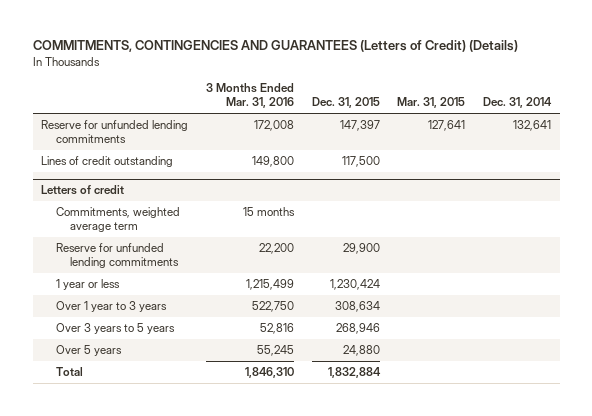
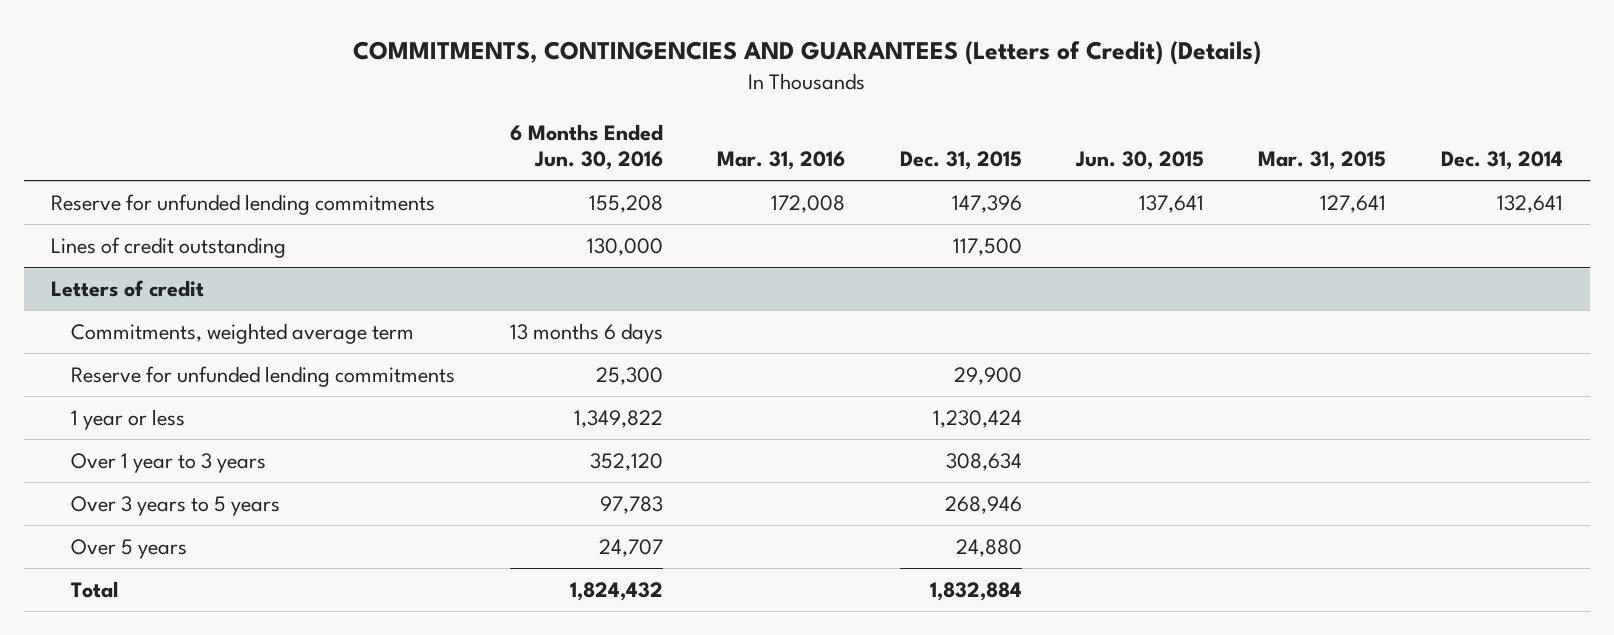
- | 3 Months Ended Mar. 31, 2016 | Dec. 31, 2015 | Mar. 31, 2015 | Dec. 31, 2014
+ | 6 Months Ended Jun. 30, 2016 | Mar. 31, 2016 | Dec. 31, 2015 | Jun. 30, 2015 | Mar. 31, 2015 | Dec. 31, 2014
- Reserve for unfunded lending commitments | 172,008 | 147,397 | 127,641 | 132,641
+ Reserve for unfunded lending commitments | 155,208 | 172,008 | 147,396 | 137,641 | 127,641 | 132,641

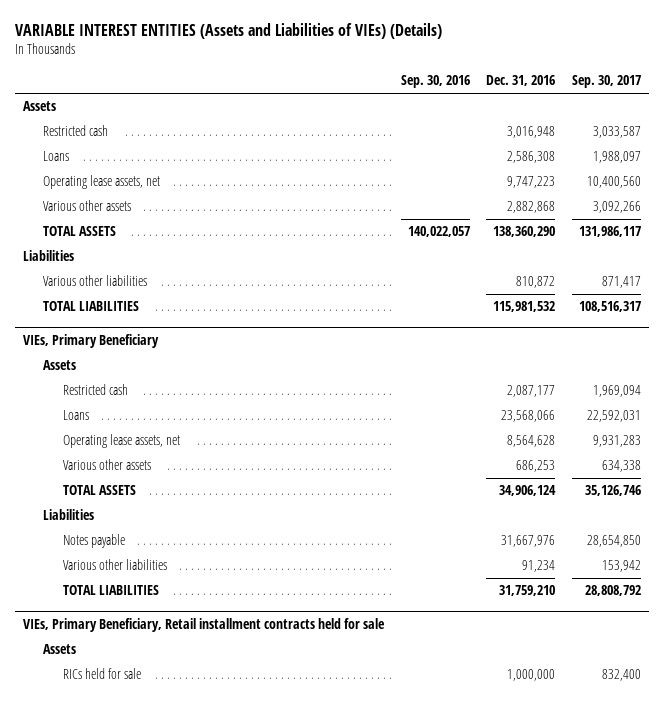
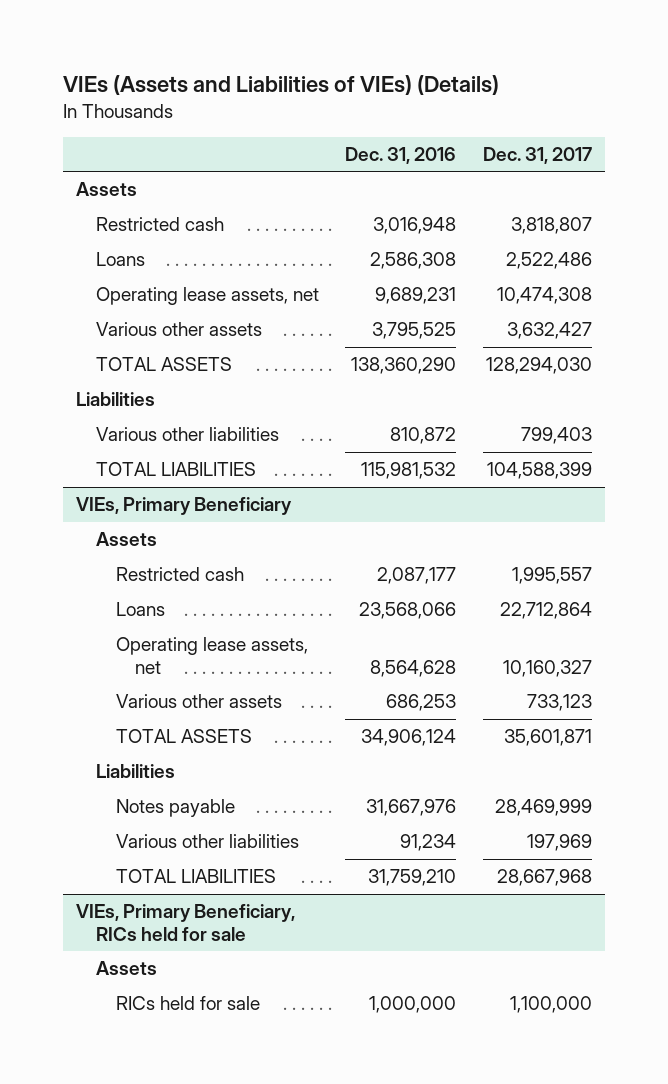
- VARIABLE INTEREST ENTITIES (Assets and Liabilities of VIEs) (Details)
+ VIEs (Assets and Liabilities of VIEs) (Details)
- | Sep. 30, 2016 | Dec. 31, 2016 | Sep. 30, 2017
+ | Dec. 31, 2016 | Dec. 31, 2017
- Operating lease assets, net | | 9,747,223 | 10,400,560
- Various other assets | | 2,882,868 | 3,092,266
+ Operating lease assets, net | 9,689,231 | 10,474,308
+ Various other assets | 3,795,525 | 3,632,427
- VIEs, Primary Beneficiary, Retail installment contracts held for sale
+ VIEs, Primary Beneficiary, RICs held for sale

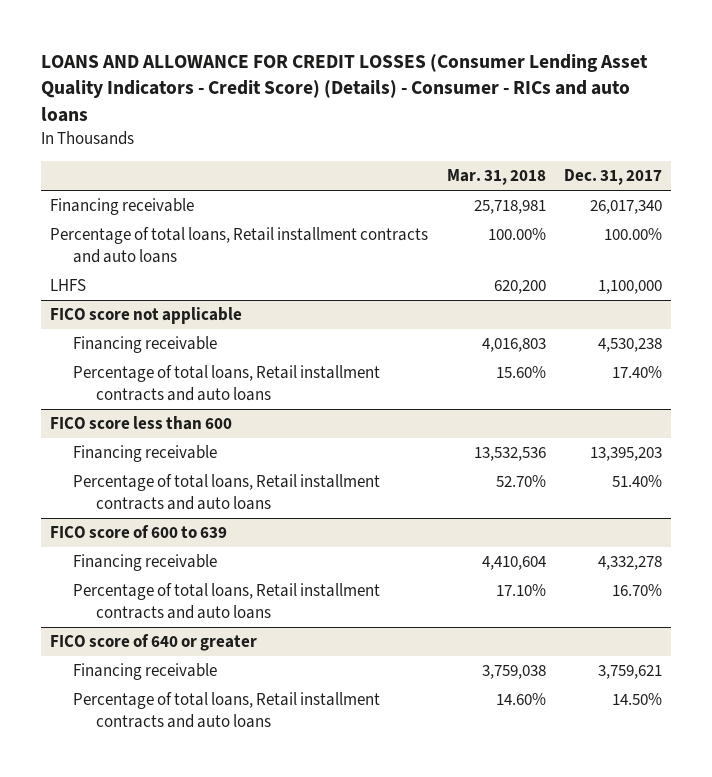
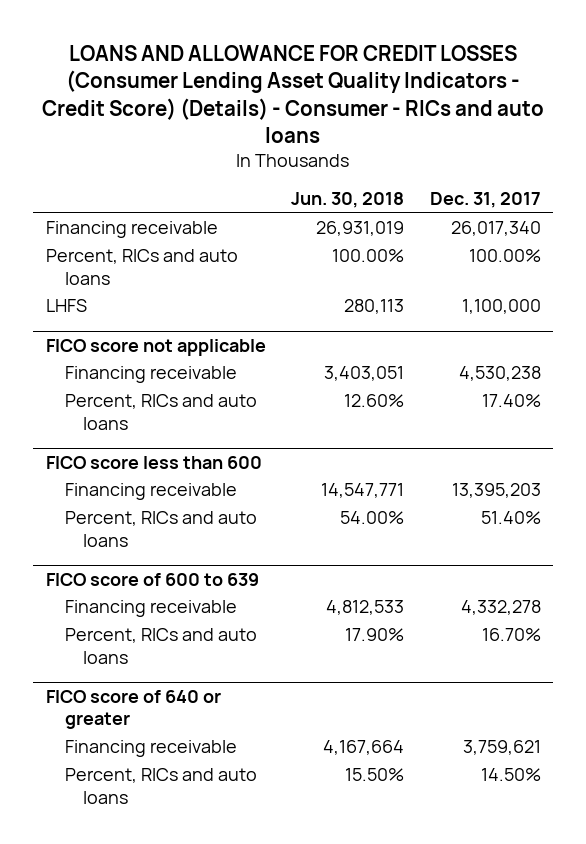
- | Mar. 31, 2018 | Dec. 31, 2017
+ | Jun. 30, 2018 | Dec. 31, 2017
- Percentage of total loans, Retail installment contracts and auto loans | 100.00% | 100.00%
+ Percent, RICs and auto loans | 100.00% | 100.00%
@ FICO score not applicable
- Percentage of total loans, Retail installment contracts and auto loans | 15.60% | 17.40%
+ Percent, RICs and auto loans | 12.60% | 17.40%
@ FICO score less than 600
- Percentage of total loans, Retail installment contracts and auto loans | 52.70% | 51.40%
+ Percent, RICs and auto loans | 54.00% | 51.40%
@ FICO score of 600 to 639
- Percentage of total loans, Retail installment contracts and auto loans | 17.10% | 16.70%
+ Percent, RICs and auto loans | 17.90% | 16.70%
@ FICO score of 640 or greater
- Percentage of total loans, Retail installment contracts and auto loans | 14.60% | 14.50%
+ Percent, RICs and auto loans | 15.50% | 14.50%

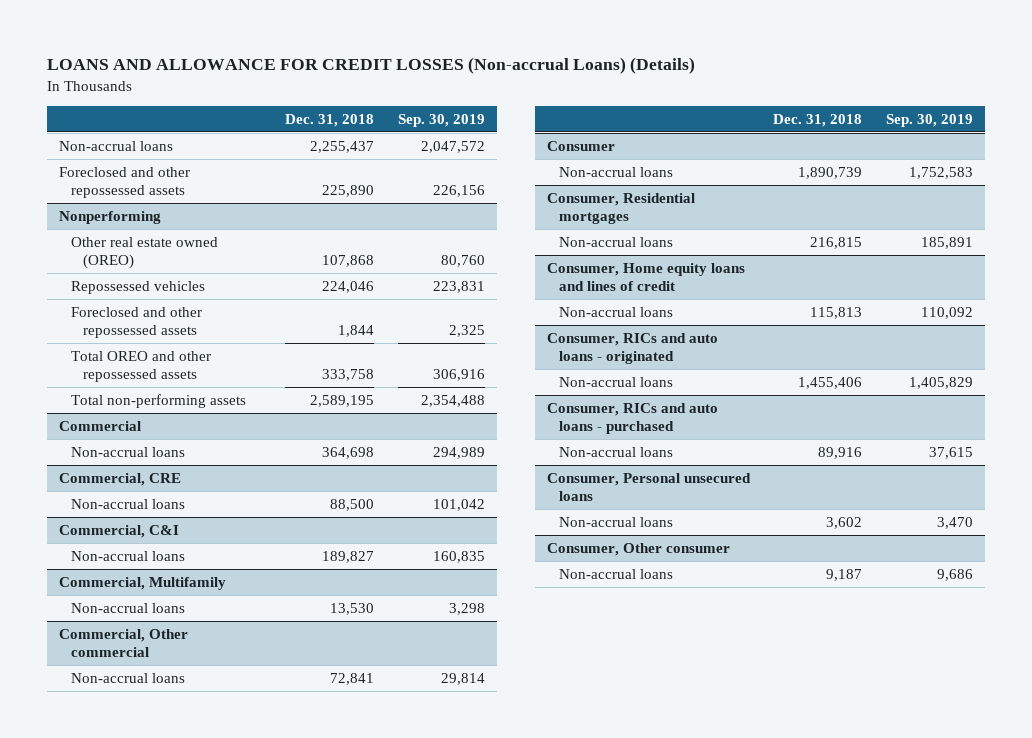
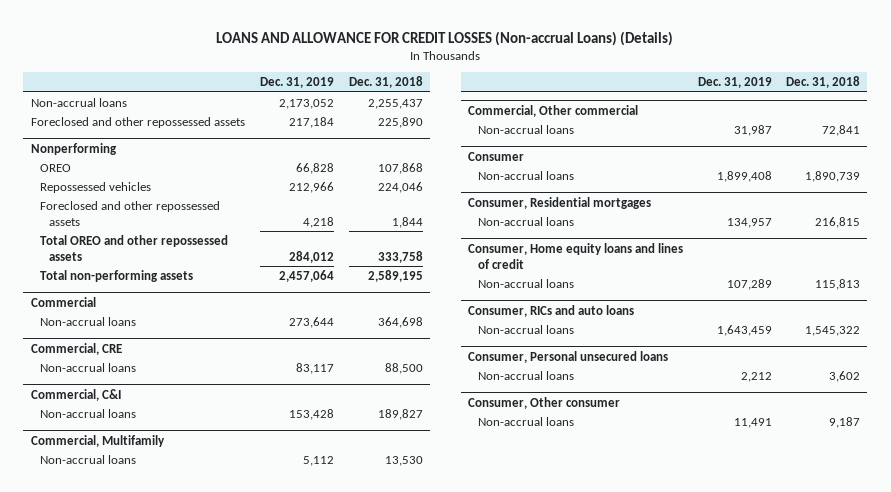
- | Dec. 31, 2018 | Sep. 30, 2019
+ | Dec. 31, 2019 | Dec. 31, 2018
@ Nonperforming
- Other real estate owned (OREO) | 107,868 | 80,760
+ OREO | 66,828 | 107,868
- Consumer, RICs and auto loans - originated
- Non-accrual loans | 1,455,406 | 1,405,829
- Consumer, RICs and auto loans - purchased
- Non-accrual loans | 89,916 | 37,615
+ Consumer, RICs and auto loans
+ Non-accrual loans | 1,643,459 | 1,545,322

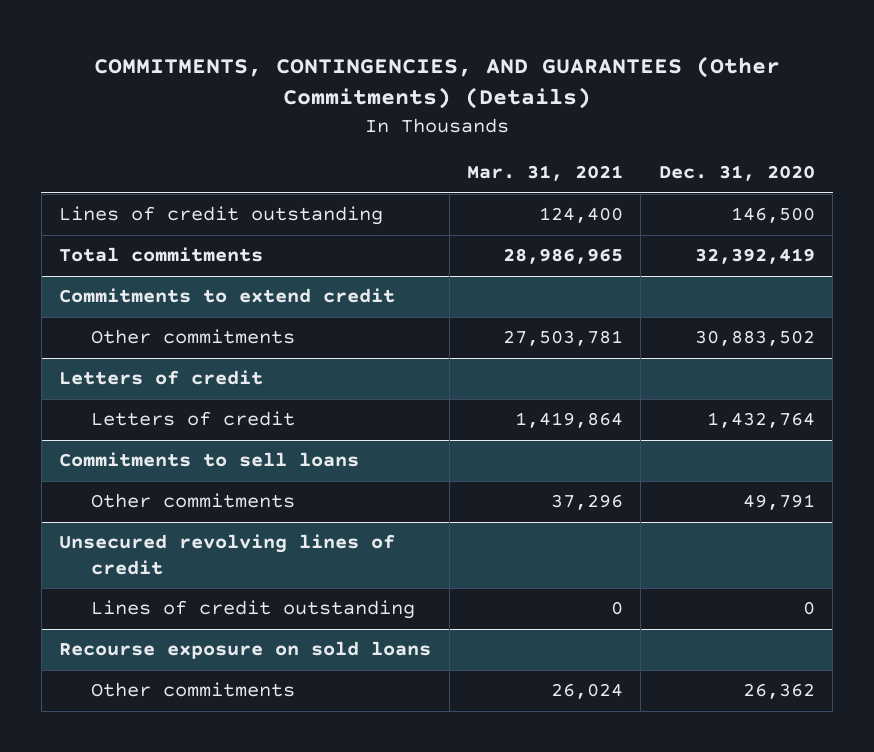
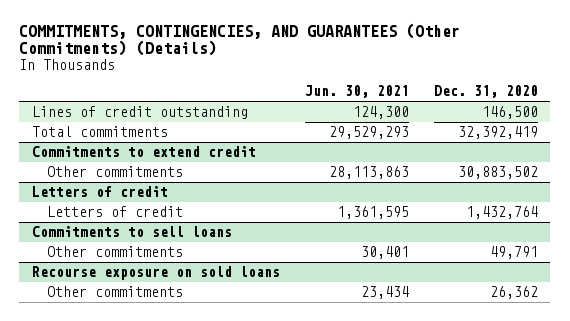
- | Mar. 31, 2021 | Dec. 31, 2020
+ | Jun. 30, 2021 | Dec. 31, 2020
- Unsecured revolving lines of credit
- Lines of credit outstanding | 0 | 0

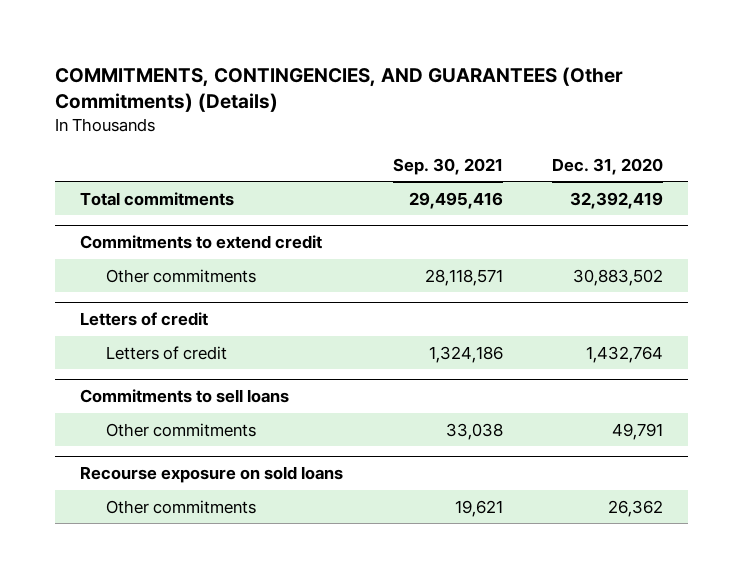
- | Jun. 30, 2021 | Dec. 31, 2020
+ | Sep. 30, 2021 | Dec. 31, 2020
- Lines of credit outstanding | 124,300 | 146,500

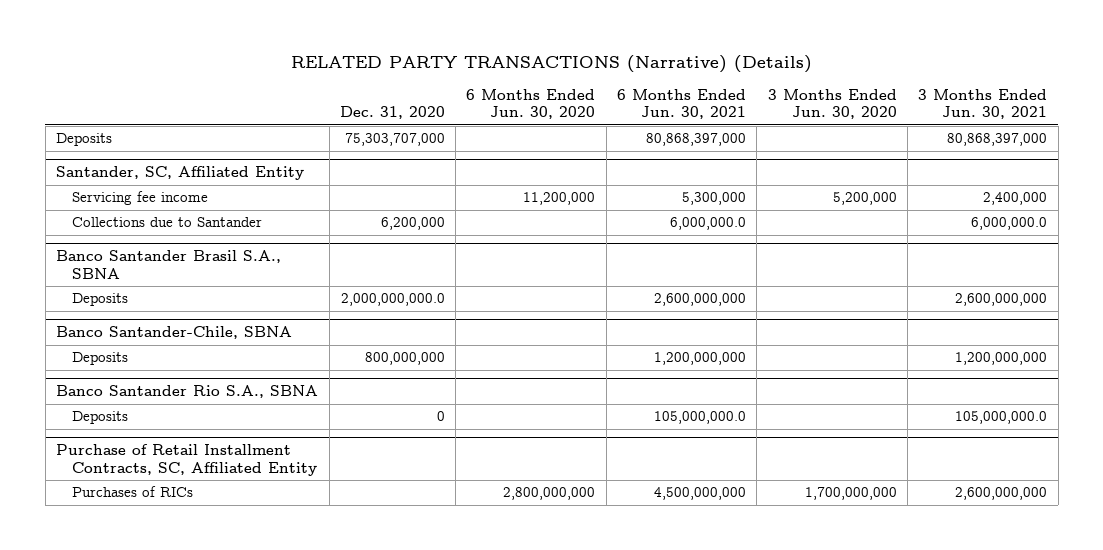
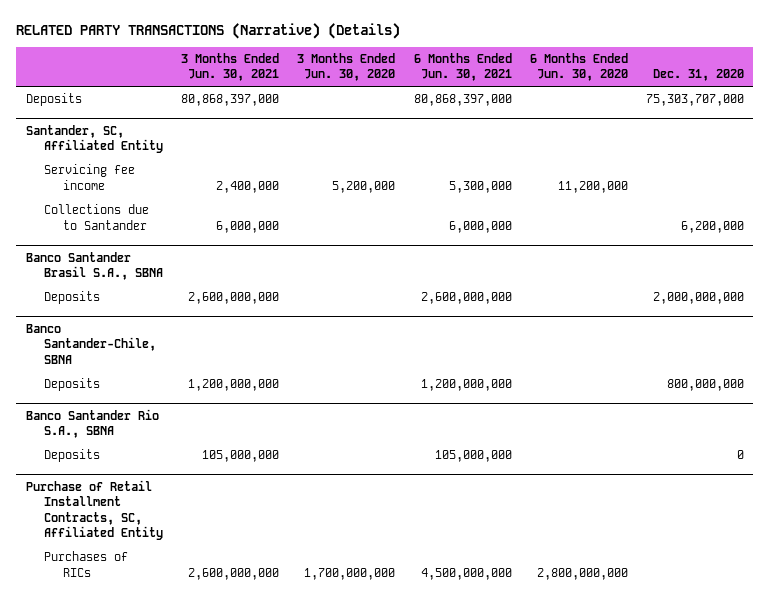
- | Dec. 31, 2020 | 6 Months Ended Jun. 30, 2020 | 6 Months Ended Jun. 30, 2021 | 3 Months Ended Jun. 30, 2020 | 3 Months Ended Jun. 30, 2021
+ | 3 Months Ended Jun. 30, 2021 | 3 Months Ended Jun. 30, 2020 | 6 Months Ended Jun. 30, 2021 | 6 Months Ended Jun. 30, 2020 | Dec. 31, 2020
@ Santander, SC, Affiliated Entity
- Collections due to Santander | 6,200,000 | | 6,000,000.0 | | 6,000,000.0
+ Collections due to Santander | 6,000,000 | | 6,000,000 | | 6,200,000
@ Banco Santander Brasil S.A., SBNA
- Deposits | 2,000,000,000.0 | | 2,600,000,000 | | 2,600,000,000
+ Deposits | 2,600,000,000 | | 2,600,000,000 | | 2,000,000,000
@ Banco Santander Rio S.A., SBNA
- Deposits | 0 | | 105,000,000.0 | | 105,000,000.0
+ Deposits | 105,000,000 | | 105,000,000 | | 0

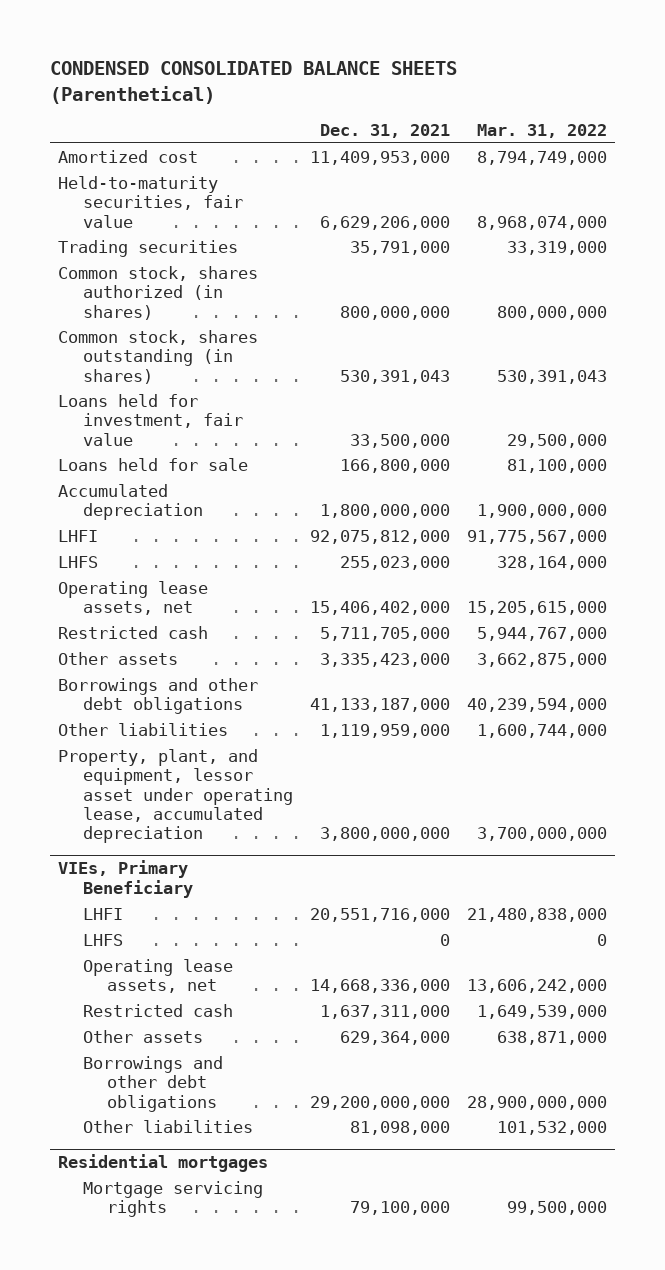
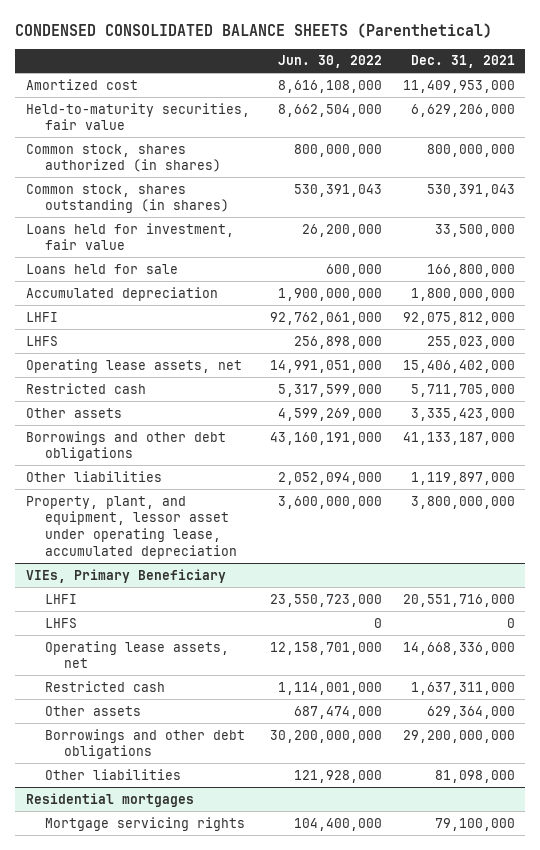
- | Dec. 31, 2021 | Mar. 31, 2022
+ | Jun. 30, 2022 | Dec. 31, 2021
- Trading securities | 35,791,000 | 33,319,000
- Other liabilities | 1,119,959,000 | 1,600,744,000
+ Other liabilities | 2,052,094,000 | 1,119,897,000

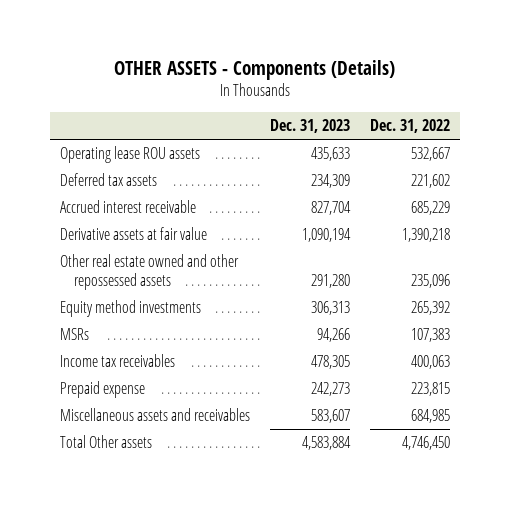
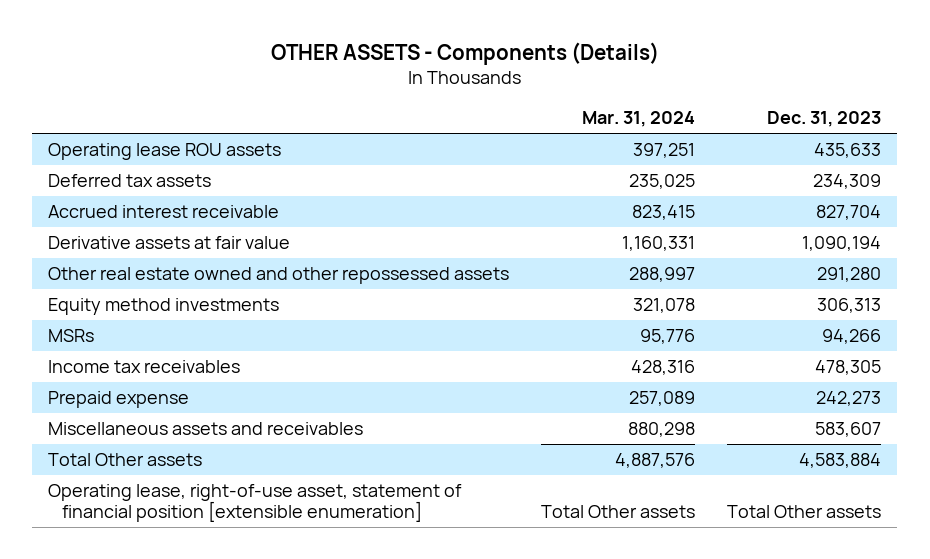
- | Dec. 31, 2023 | Dec. 31, 2022
+ | Mar. 31, 2024 | Dec. 31, 2023
+ Operating lease, right-of-use asset, statement of financial position [extensible enumeration] | Total Other assets | Total Other assets

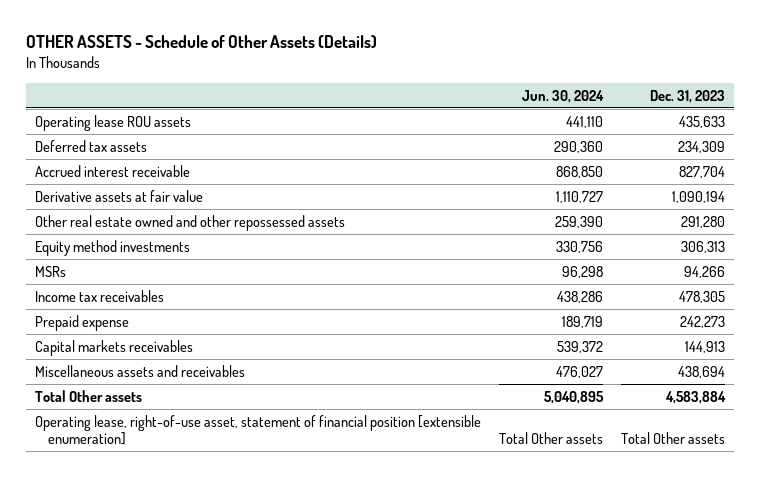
- OTHER ASSETS - Components (Details)
+ OTHER ASSETS - Schedule of Other Assets (Details)
- | Mar. 31, 2024 | Dec. 31, 2023
+ | Jun. 30, 2024 | Dec. 31, 2023
- Miscellaneous assets and receivables | 880,298 | 583,607
+ Capital markets receivables | 539,372 | 144,913
+ Miscellaneous assets and receivables | 476,027 | 438,694

